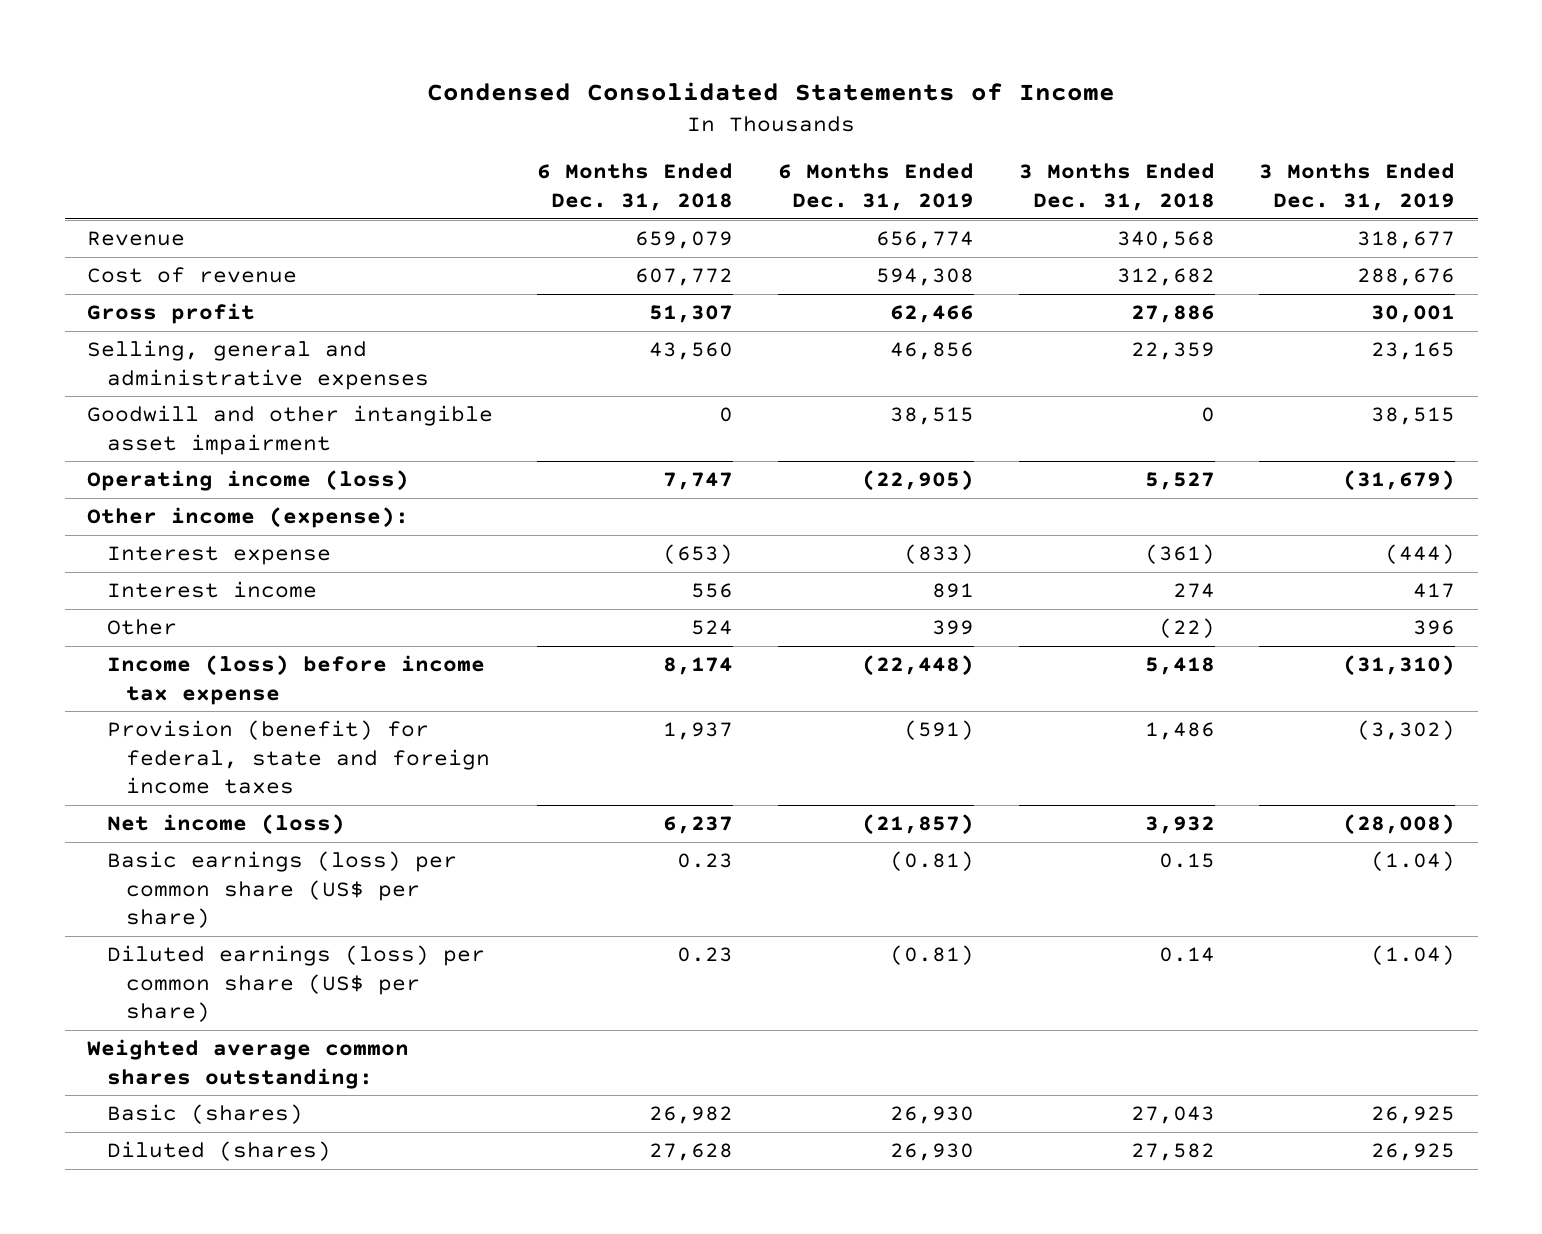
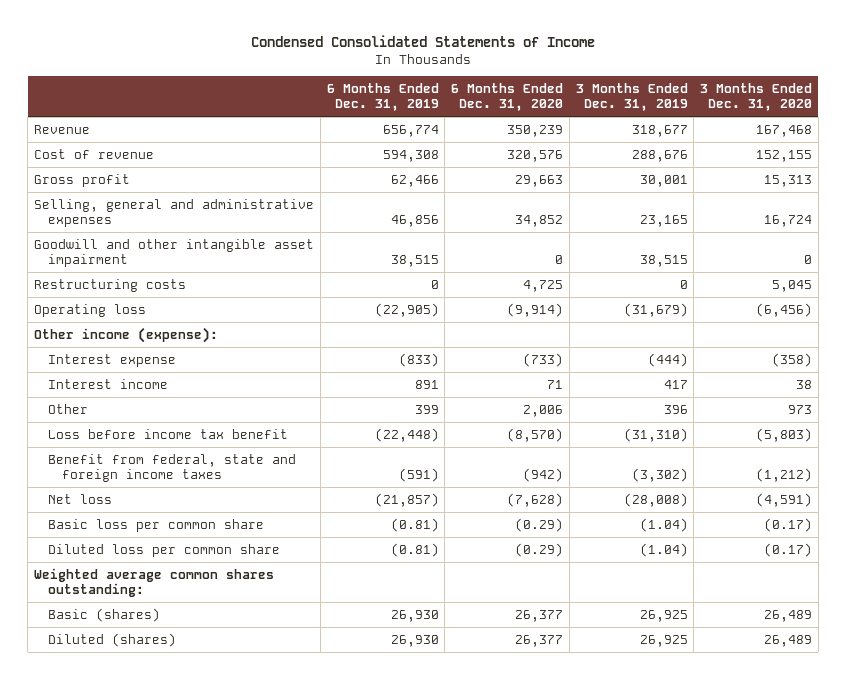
- | 6 Months Ended Dec. 31, 2018 | 6 Months Ended Dec. 31, 2019 | 3 Months Ended Dec. 31, 2018 | 3 Months Ended Dec. 31, 2019
+ | 6 Months Ended Dec. 31, 2019 | 6 Months Ended Dec. 31, 2020 | 3 Months Ended Dec. 31, 2019 | 3 Months Ended Dec. 31, 2020
- Operating income (loss) | 7,747 | (22,905) | 5,527 | (31,679)
+ Restructuring costs | 0 | 4,725 | 0 | 5,045
+ Operating loss | (22,905) | (9,914) | (31,679) | (6,456)
- Income (loss) before income tax expense | 8,174 | (22,448) | 5,418 | (31,310)
- Provision (benefit) for federal, state and foreign income taxes | 1,937 | (591) | 1,486 | (3,302)
- Net income (loss) | 6,237 | (21,857) | 3,932 | (28,008)
- Basic earnings (loss) per common share (US$ per share) | 0.23 | (0.81) | 0.15 | (1.04)
- Diluted earnings (loss) per common share (US$ per share) | 0.23 | (0.81) | 0.14 | (1.04)
+ Loss before income tax benefit | (22,448) | (8,570) | (31,310) | (5,803)
+ Benefit from federal, state and foreign income taxes | (591) | (942) | (3,302) | (1,212)
+ Net loss | (21,857) | (7,628) | (28,008) | (4,591)
+ Basic loss per common share | (0.81) | (0.29) | (1.04) | (0.17)
+ Diluted loss per common share | (0.81) | (0.29) | (1.04) | (0.17)

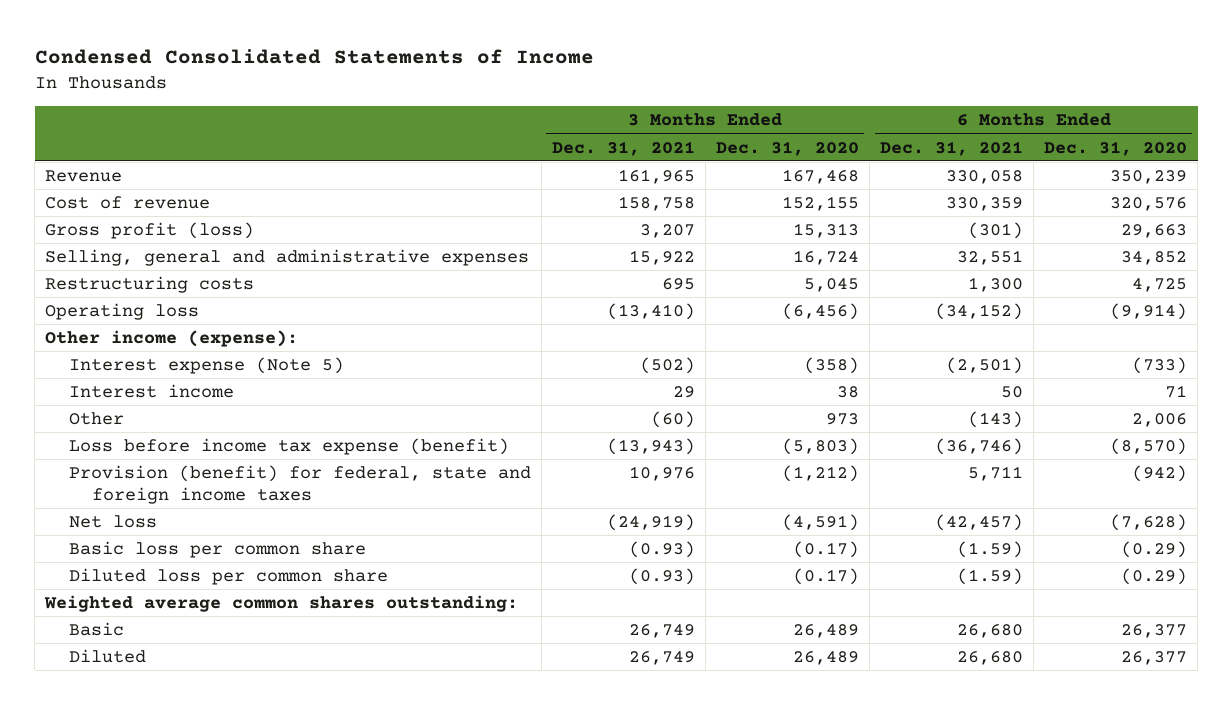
- | 6 Months Ended Dec. 31, 2019 | 6 Months Ended Dec. 31, 2020 | 3 Months Ended Dec. 31, 2019 | 3 Months Ended Dec. 31, 2020
+ | 3 Months Ended Dec. 31, 2021 | 3 Months Ended Dec. 31, 2020 | 6 Months Ended Dec. 31, 2021 | 6 Months Ended Dec. 31, 2020
- Gross profit | 62,466 | 29,663 | 30,001 | 15,313
+ Gross profit (loss) | 3,207 | 15,313 | (301) | 29,663
- Goodwill and other intangible asset impairment | 38,515 | 0 | 38,515 | 0
- Interest expense | (833) | (733) | (444) | (358)
+ Interest expense (Note 5) | (502) | (358) | (2,501) | (733)
- Loss before income tax benefit | (22,448) | (8,570) | (31,310) | (5,803)
- Benefit from federal, state and foreign income taxes | (591) | (942) | (3,302) | (1,212)
+ Loss before income tax expense (benefit) | (13,943) | (5,803) | (36,746) | (8,570)
+ Provision (benefit) for federal, state and foreign income taxes | 10,976 | (1,212) | 5,711 | (942)
- Basic (shares) | 26,930 | 26,377 | 26,925 | 26,489
- Diluted (shares) | 26,930 | 26,377 | 26,925 | 26,489
+ Basic | 26,749 | 26,489 | 26,680 | 26,377
+ Diluted | 26,749 | 26,489 | 26,680 | 26,377

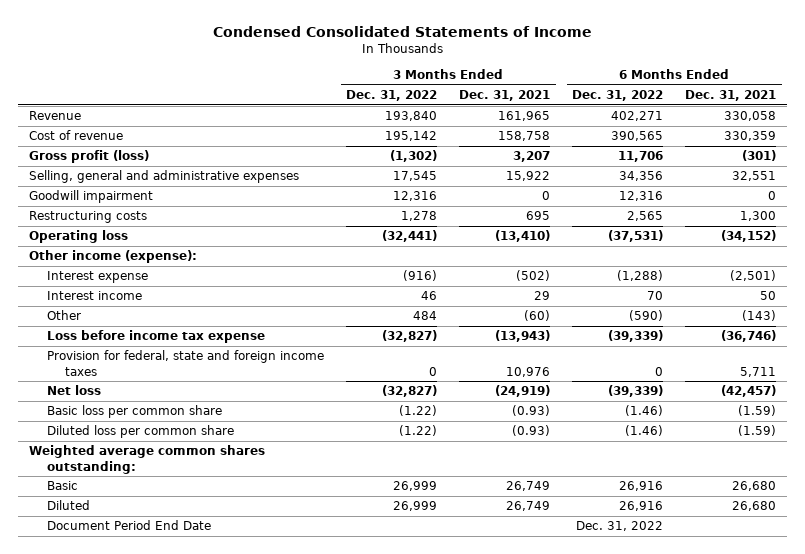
- | 3 Months Ended Dec. 31, 2021 | 3 Months Ended Dec. 31, 2020 | 6 Months Ended Dec. 31, 2021 | 6 Months Ended Dec. 31, 2020
+ | 3 Months Ended Dec. 31, 2022 | 3 Months Ended Dec. 31, 2021 | 6 Months Ended Dec. 31, 2022 | 6 Months Ended Dec. 31, 2021
+ Goodwill impairment | 12,316 | 0 | 12,316 | 0
- Interest expense (Note 5) | (502) | (358) | (2,501) | (733)
+ Interest expense | (916) | (502) | (1,288) | (2,501)
- Loss before income tax expense (benefit) | (13,943) | (5,803) | (36,746) | (8,570)
- Provision (benefit) for federal, state and foreign income taxes | 10,976 | (1,212) | 5,711 | (942)
+ Loss before income tax expense | (32,827) | (13,943) | (39,339) | (36,746)
+ Provision for federal, state and foreign income taxes | 0 | 10,976 | 0 | 5,711
+ Document Period End Date | | | Dec. 31, 2022 |

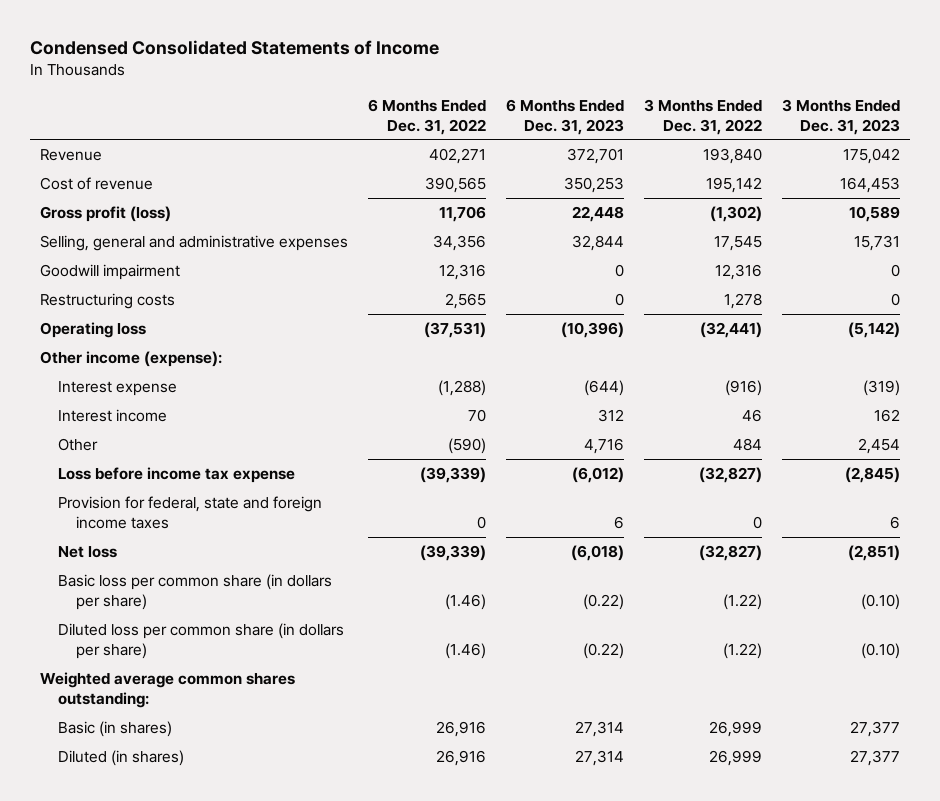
- | 3 Months Ended Dec. 31, 2022 | 3 Months Ended Dec. 31, 2021 | 6 Months Ended Dec. 31, 2022 | 6 Months Ended Dec. 31, 2021
+ | 6 Months Ended Dec. 31, 2022 | 6 Months Ended Dec. 31, 2023 | 3 Months Ended Dec. 31, 2022 | 3 Months Ended Dec. 31, 2023
- Basic loss per common share | (1.22) | (0.93) | (1.46) | (1.59)
- Diluted loss per common share | (1.22) | (0.93) | (1.46) | (1.59)
+ Basic loss per common share (in dollars per share) | (1.46) | (0.22) | (1.22) | (0.10)
+ Diluted loss per common share (in dollars per share) | (1.46) | (0.22) | (1.22) | (0.10)
- Basic | 26,999 | 26,749 | 26,916 | 26,680
- Diluted | 26,999 | 26,749 | 26,916 | 26,680
- Document Period End Date | | | Dec. 31, 2022 |
+ Basic (in shares) | 26,916 | 27,314 | 26,999 | 27,377
+ Diluted (in shares) | 26,916 | 27,314 | 26,999 | 27,377

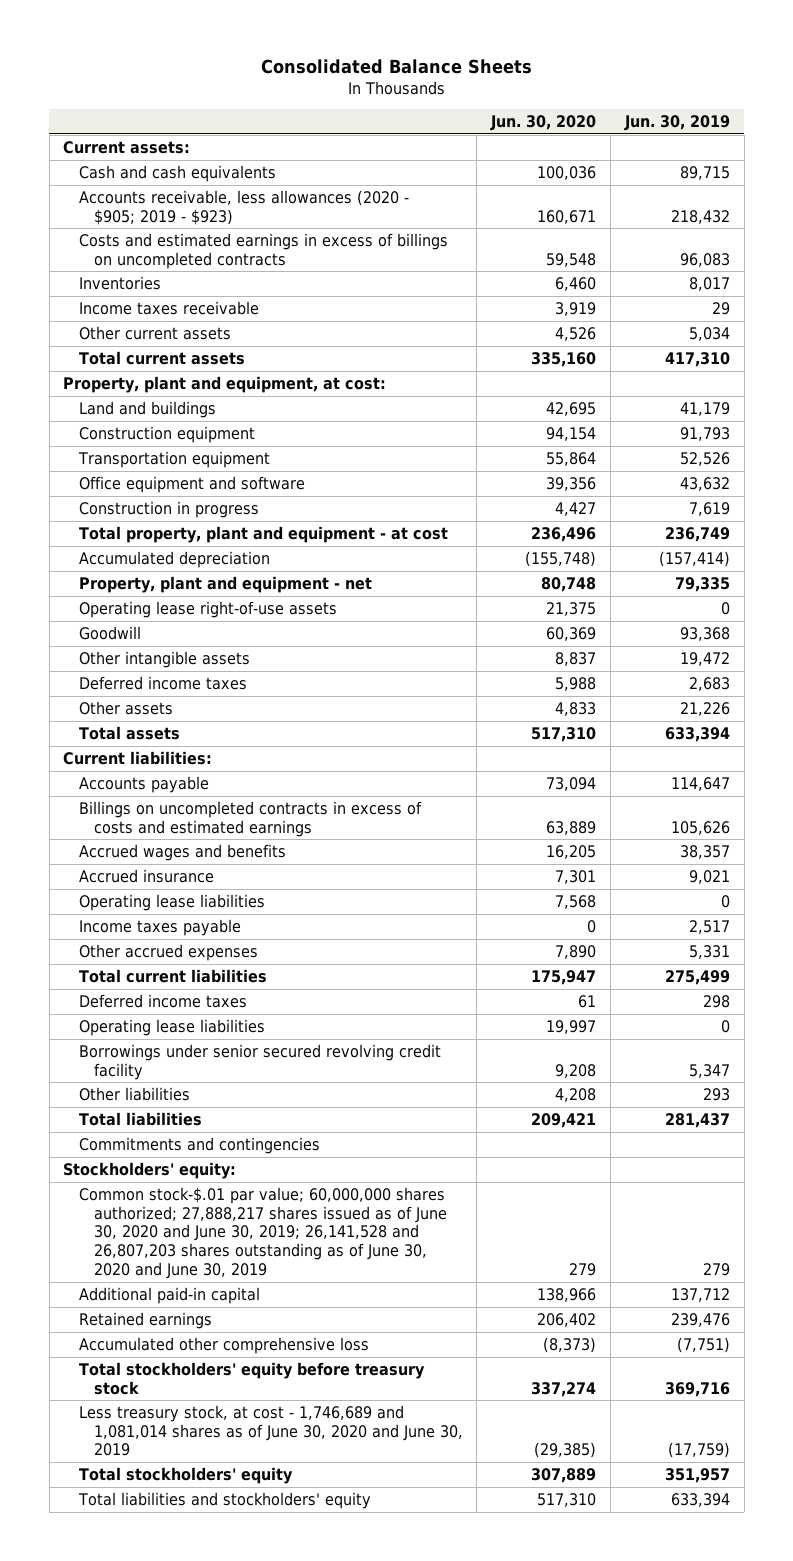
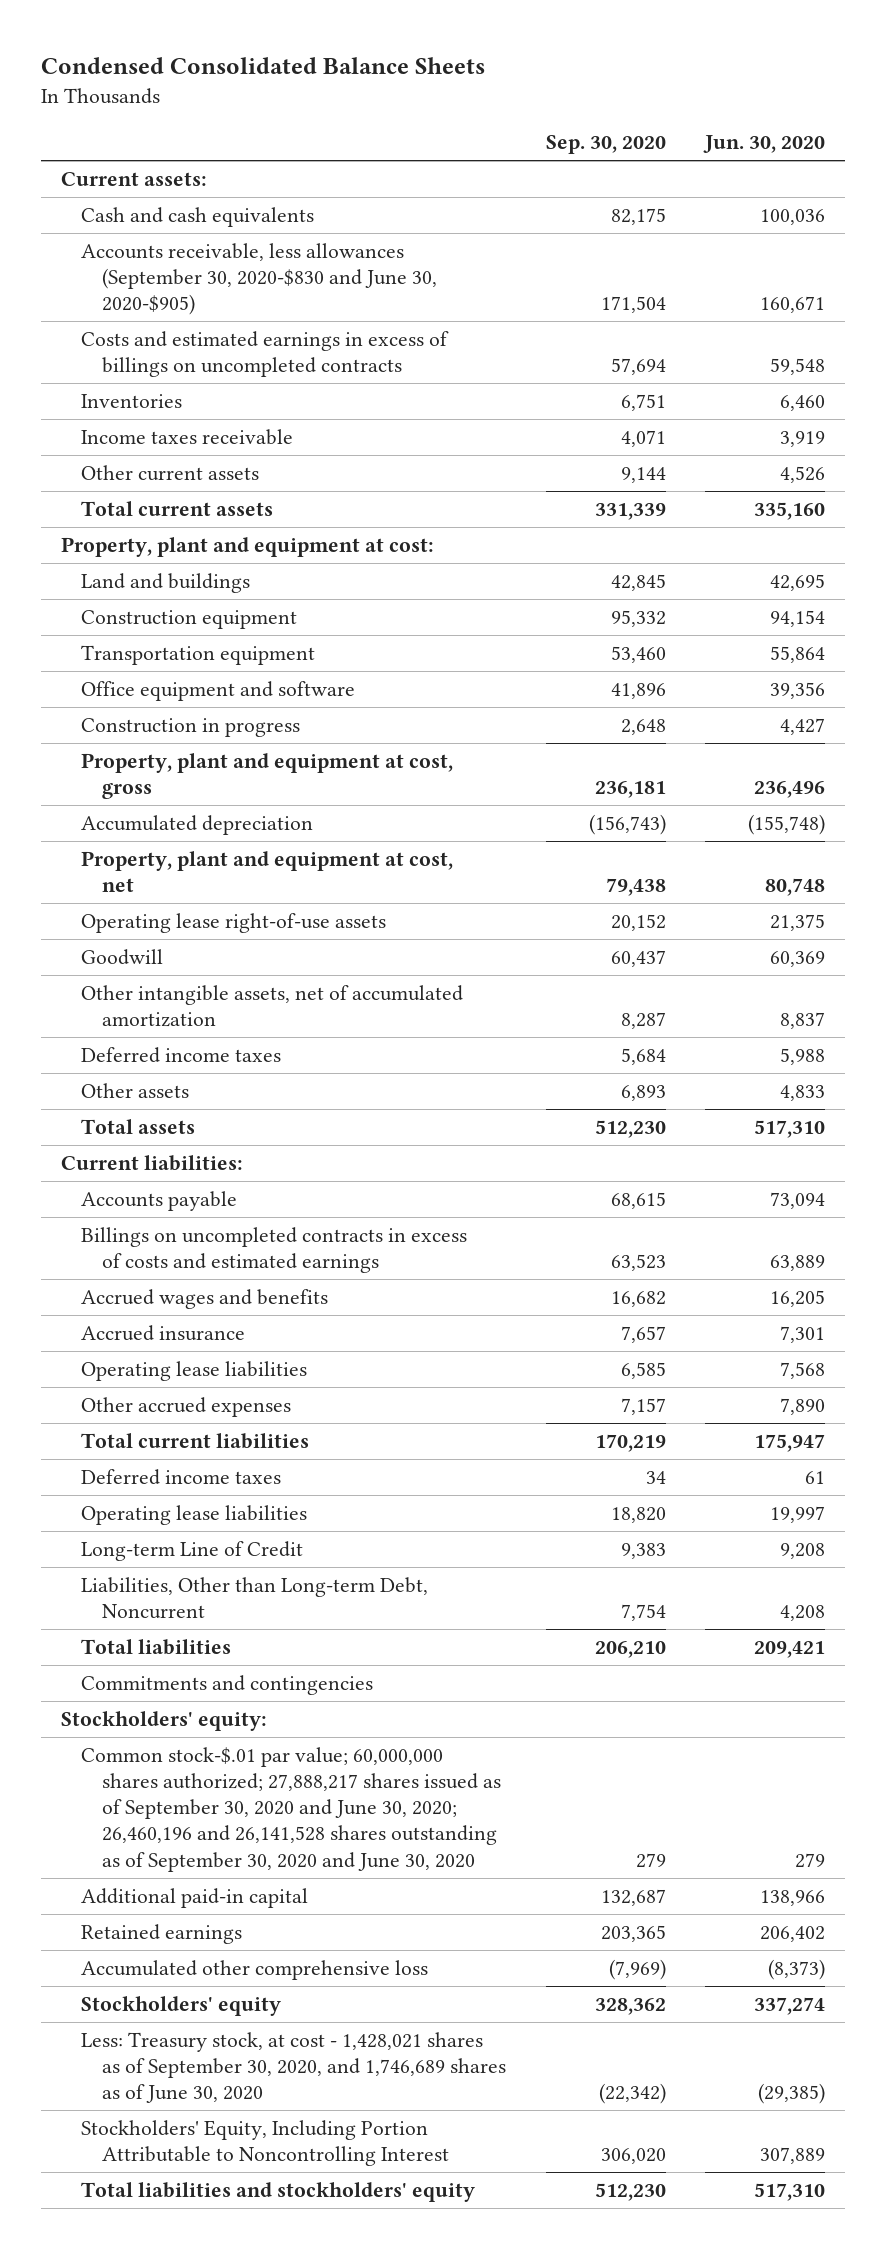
- Consolidated Balance Sheets
+ Condensed Consolidated Balance Sheets
- | Jun. 30, 2020 | Jun. 30, 2019
+ | Sep. 30, 2020 | Jun. 30, 2020
- Accounts receivable, less allowances (2020 - $905; 2019 - $923) | 160,671 | 218,432
+ Accounts receivable, less allowances (September 30, 2020-$830 and June 30, 2020-$905) | 171,504 | 160,671
- Property, plant and equipment, at cost:
+ Property, plant and equipment at cost:
- Total property, plant and equipment - at cost | 236,496 | 236,749
+ Property, plant and equipment at cost, gross | 236,181 | 236,496
- Property, plant and equipment - net | 80,748 | 79,335
+ Property, plant and equipment at cost, net | 79,438 | 80,748
- Other intangible assets | 8,837 | 19,472
+ Other intangible assets, net of accumulated amortization | 8,287 | 8,837
- Income taxes payable | 0 | 2,517
- Borrowings under senior secured revolving credit facility | 9,208 | 5,347
- Other liabilities | 4,208 | 293
+ Long-term Line of Credit | 9,383 | 9,208
+ Liabilities, Other than Long-term Debt, Noncurrent | 7,754 | 4,208
- Common stock-$.01 par value; 60,000,000 shares authorized; 27,888,217 shares issued as of June 30, 2020 and June 30, 2019; 26,141,528 and 26,807,203 shares outstanding as of June 30, 2020 and June 30, 2019 | 279 | 279
+ Common stock-$.01 par value; 60,000,000 shares authorized; 27,888,217 shares issued as of September 30, 2020 and June 30, 2020; 26,460,196 and 26,141,528 shares outstanding as of September 30, 2020 and June 30, 2020 | 279 | 279
- Total stockholders' equity before treasury stock | 337,274 | 369,716
- Less treasury stock, at cost - 1,746,689 and 1,081,014 shares as of June 30, 2020 and June 30, 2019 | (29,385) | (17,759)
- Total stockholders' equity | 307,889 | 351,957
+ Stockholders' equity | 328,362 | 337,274
+ Less: Treasury stock, at cost - 1,428,021 shares as of September 30, 2020, and 1,746,689 shares as of June 30, 2020 | (22,342) | (29,385)
+ Stockholders' Equity, Including Portion Attributable to Noncontrolling Interest | 306,020 | 307,889

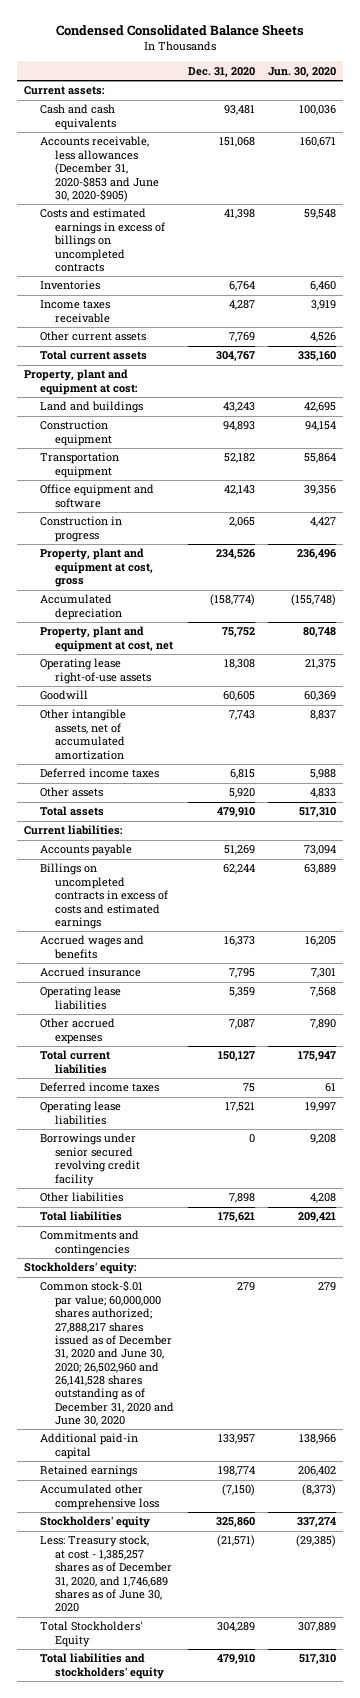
- | Sep. 30, 2020 | Jun. 30, 2020
+ | Dec. 31, 2020 | Jun. 30, 2020
- Accounts receivable, less allowances (September 30, 2020-$830 and June 30, 2020-$905) | 171,504 | 160,671
+ Accounts receivable, less allowances (December 31, 2020-$853 and June 30, 2020-$905) | 151,068 | 160,671
- Long-term Line of Credit | 9,383 | 9,208
- Liabilities, Other than Long-term Debt, Noncurrent | 7,754 | 4,208
+ Borrowings under senior secured revolving credit facility | 0 | 9,208
+ Other liabilities | 7,898 | 4,208
- Common stock-$.01 par value; 60,000,000 shares authorized; 27,888,217 shares issued as of September 30, 2020 and June 30, 2020; 26,460,196 and 26,141,528 shares outstanding as of September 30, 2020 and June 30, 2020 | 279 | 279
+ Common stock-$.01 par value; 60,000,000 shares authorized; 27,888,217 shares issued as of December 31, 2020 and June 30, 2020; 26,502,960 and 26,141,528 shares outstanding as of December 31, 2020 and June 30, 2020 | 279 | 279
- Less: Treasury stock, at cost - 1,428,021 shares as of September 30, 2020, and 1,746,689 shares as of June 30, 2020 | (22,342) | (29,385)
- Stockholders' Equity, Including Portion Attributable to Noncontrolling Interest | 306,020 | 307,889
+ Less: Treasury stock, at cost - 1,385,257 shares as of December 31, 2020, and 1,746,689 shares as of June 30, 2020 | (21,571) | (29,385)
+ Total Stockholders' Equity | 304,289 | 307,889

